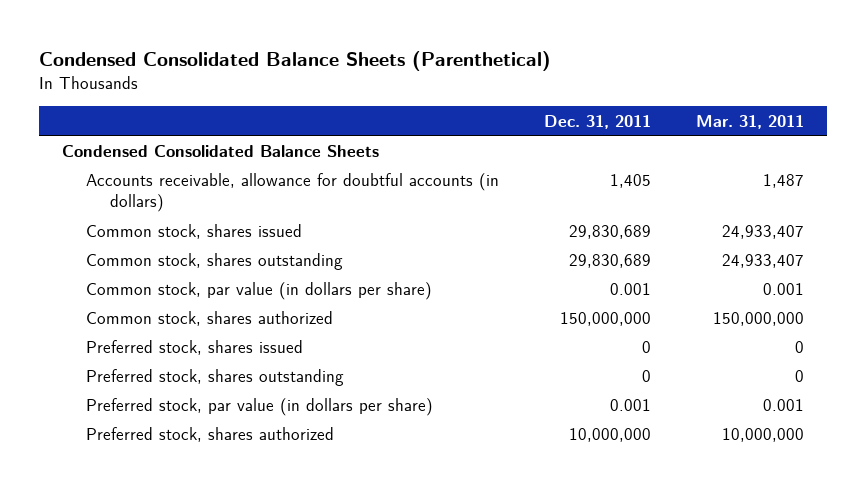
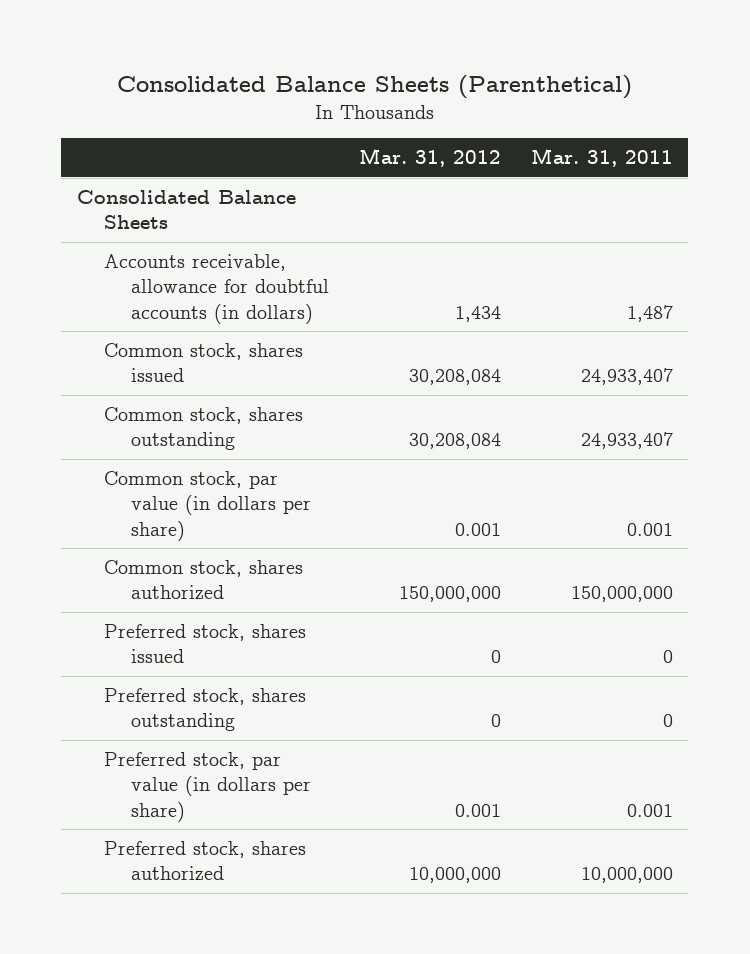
- Condensed Consolidated Balance Sheets (Parenthetical)
+ Consolidated Balance Sheets (Parenthetical)
- | Dec. 31, 2011 | Mar. 31, 2011
+ | Mar. 31, 2012 | Mar. 31, 2011
- Condensed Consolidated Balance Sheets
+ Consolidated Balance Sheets

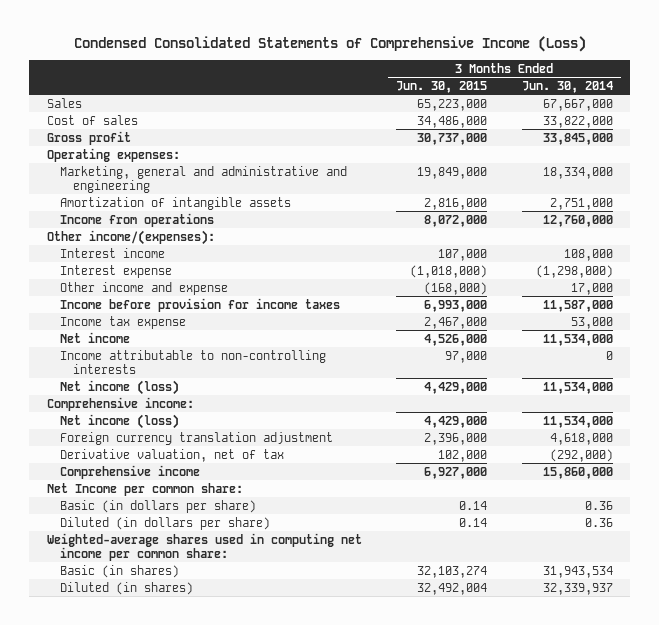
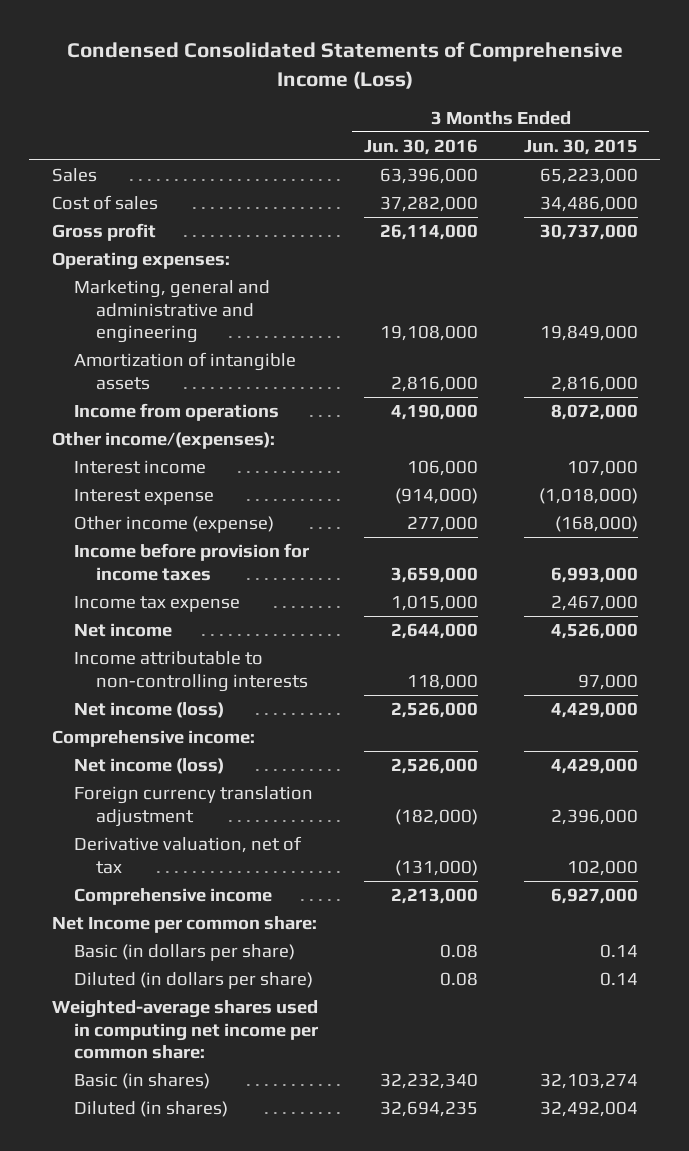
- | 3 Months Ended Jun. 30, 2015 | 3 Months Ended Jun. 30, 2014
+ | 3 Months Ended Jun. 30, 2016 | 3 Months Ended Jun. 30, 2015
- Other income and expense | (168,000) | 17,000
+ Other income (expense) | 277,000 | (168,000)

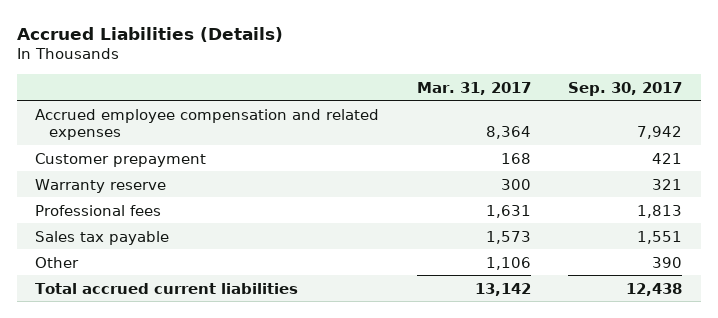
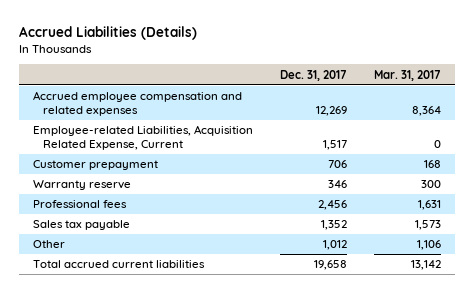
- | Mar. 31, 2017 | Sep. 30, 2017
+ | Dec. 31, 2017 | Mar. 31, 2017
+ Employee-related Liabilities, Acquisition Related Expense, Current | 1,517 | 0

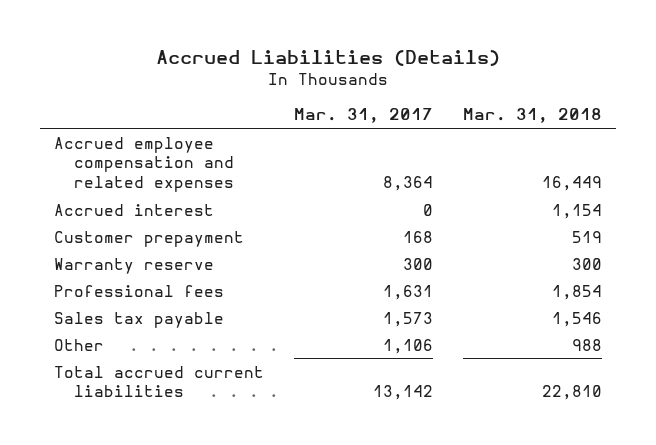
- | Dec. 31, 2017 | Mar. 31, 2017
+ | Mar. 31, 2017 | Mar. 31, 2018
- Employee-related Liabilities, Acquisition Related Expense, Current | 1,517 | 0
+ Accrued interest | 0 | 1,154

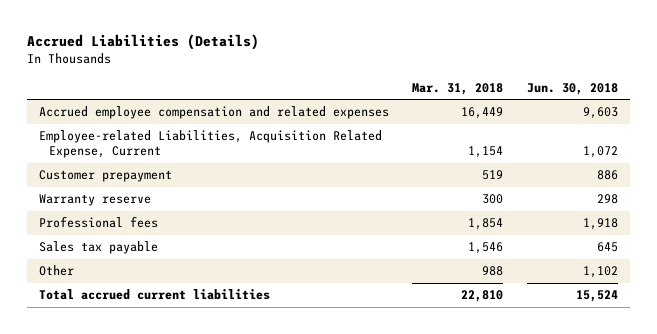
- | Mar. 31, 2017 | Mar. 31, 2018
+ | Mar. 31, 2018 | Jun. 30, 2018
- Accrued interest | 0 | 1,154
+ Employee-related Liabilities, Acquisition Related Expense, Current | 1,154 | 1,072

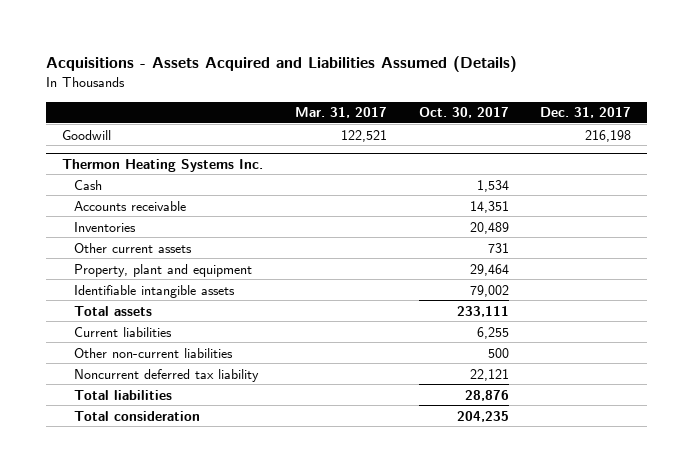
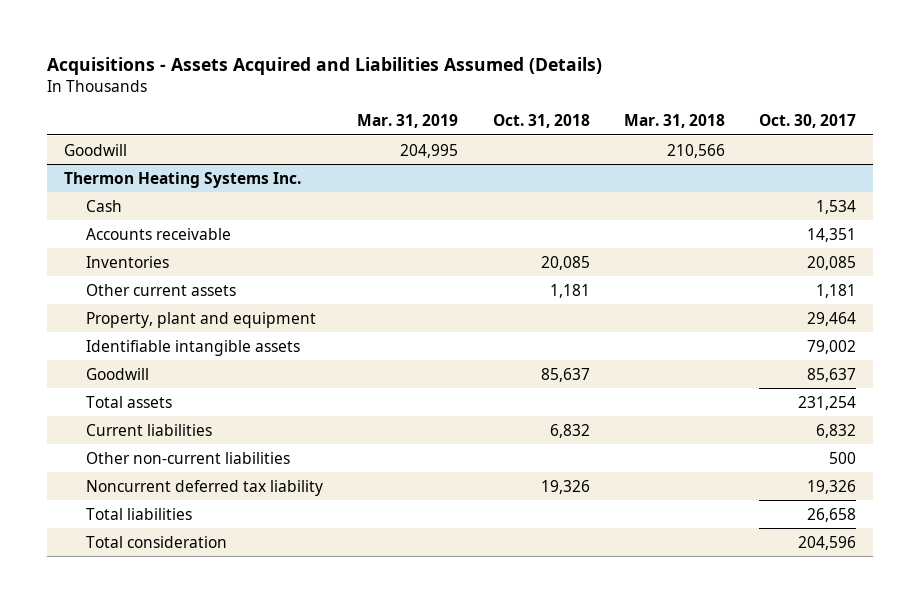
- | Mar. 31, 2017 | Oct. 30, 2017 | Dec. 31, 2017
+ | Mar. 31, 2019 | Oct. 31, 2018 | Mar. 31, 2018 | Oct. 30, 2017
@ Thermon Heating Systems Inc.
- Inventories | | 20,489 |
- Other current assets | | 731 |
+ Inventories | | 20,085 | | 20,085
+ Other current assets | | 1,181 | | 1,181
- Total assets | | 233,111 |
- Current liabilities | | 6,255 |
+ Goodwill | | 85,637 | | 85,637
+ Total assets | | | | 231,254
+ Current liabilities | | 6,832 | | 6,832
- Noncurrent deferred tax liability | | 22,121 |
- Total liabilities | | 28,876 |
- Total consideration | | 204,235 |
+ Noncurrent deferred tax liability | | 19,326 | | 19,326
+ Total liabilities | | | | 26,658
+ Total consideration | | | | 204,596

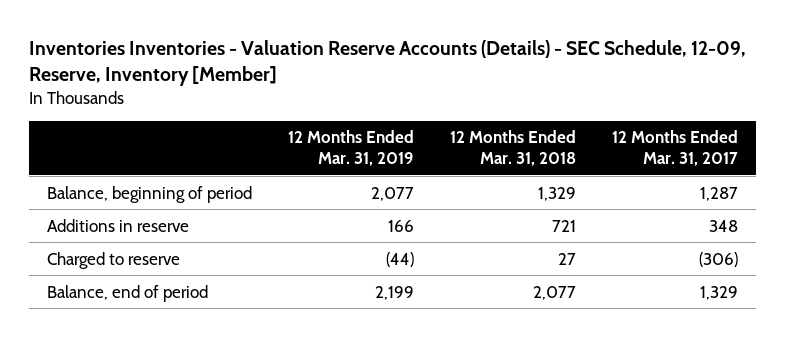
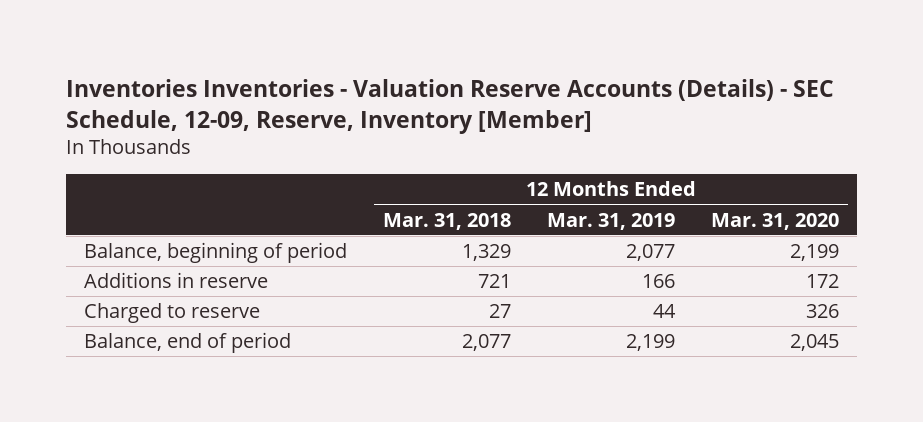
- | 12 Months Ended Mar. 31, 2019 | 12 Months Ended Mar. 31, 2018 | 12 Months Ended Mar. 31, 2017
+ | 12 Months Ended Mar. 31, 2018 | 12 Months Ended Mar. 31, 2019 | 12 Months Ended Mar. 31, 2020
- Charged to reserve | (44) | 27 | (306)
+ Charged to reserve | 27 | 44 | 326

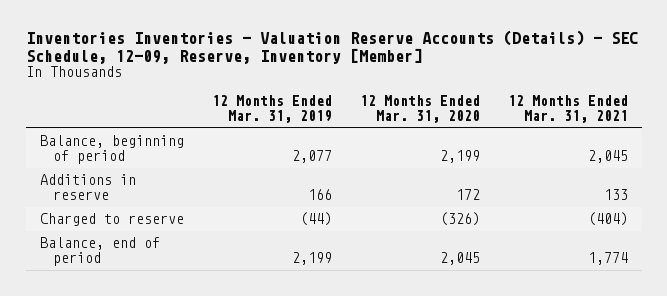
- | 12 Months Ended Mar. 31, 2018 | 12 Months Ended Mar. 31, 2019 | 12 Months Ended Mar. 31, 2020
+ | 12 Months Ended Mar. 31, 2019 | 12 Months Ended Mar. 31, 2020 | 12 Months Ended Mar. 31, 2021
- Charged to reserve | 27 | 44 | 326
+ Charged to reserve | (44) | (326) | (404)

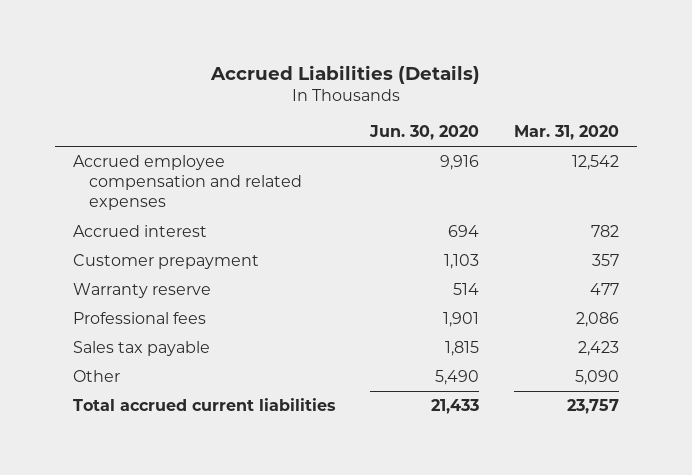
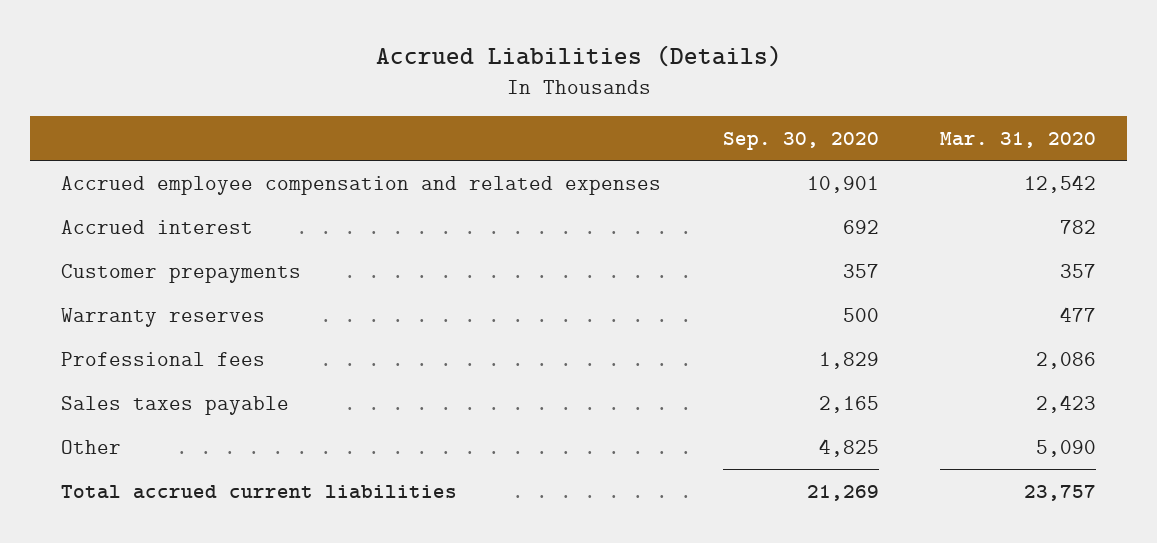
- | Jun. 30, 2020 | Mar. 31, 2020
+ | Sep. 30, 2020 | Mar. 31, 2020
- Customer prepayment | 1,103 | 357
- Warranty reserve | 514 | 477
+ Customer prepayments | 357 | 357
+ Warranty reserves | 500 | 477
- Sales tax payable | 1,815 | 2,423
+ Sales taxes payable | 2,165 | 2,423

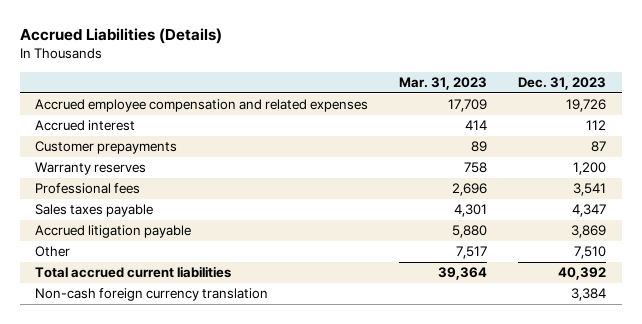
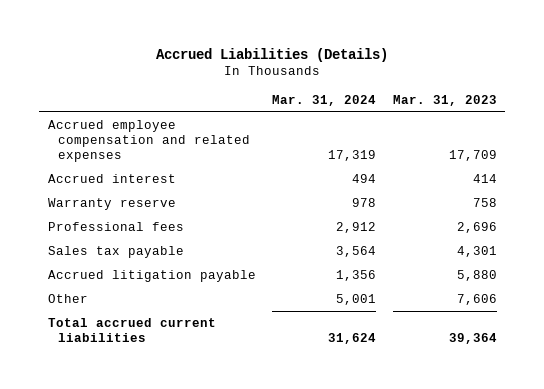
- | Mar. 31, 2023 | Dec. 31, 2023
+ | Mar. 31, 2024 | Mar. 31, 2023
- Customer prepayments | 89 | 87
- Warranty reserves | 758 | 1,200
+ Warranty reserve | 978 | 758
- Sales taxes payable | 4,301 | 4,347
+ Sales tax payable | 3,564 | 4,301
- Other | 7,517 | 7,510
+ Other | 5,001 | 7,606
- Non-cash foreign currency translation | | 3,384

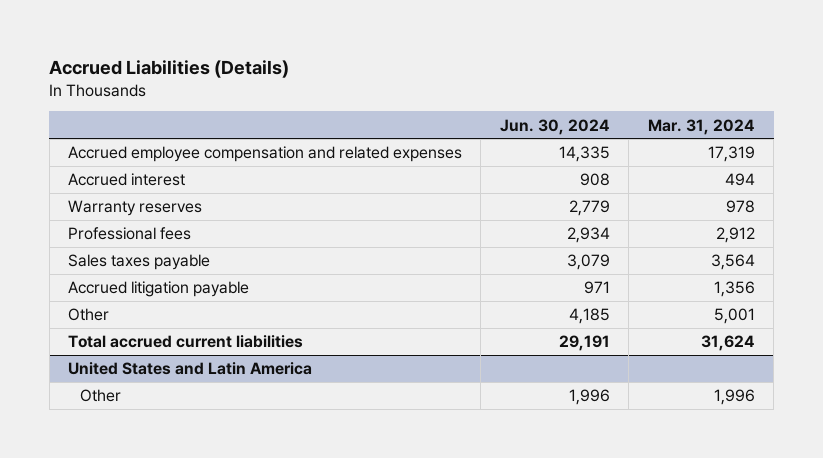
- | Mar. 31, 2024 | Mar. 31, 2023
+ | Jun. 30, 2024 | Mar. 31, 2024
- Warranty reserve | 978 | 758
+ Warranty reserves | 2,779 | 978
- Sales tax payable | 3,564 | 4,301
+ Sales taxes payable | 3,079 | 3,564
+ United States and Latin America
+ Other | 1,996 | 1,996

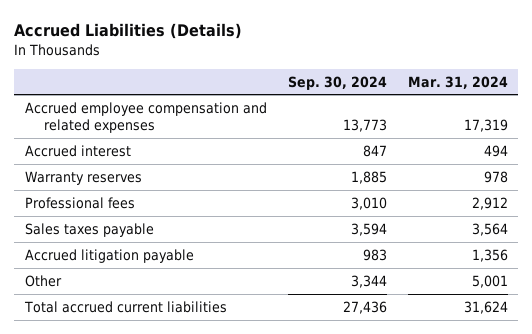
- | Jun. 30, 2024 | Mar. 31, 2024
+ | Sep. 30, 2024 | Mar. 31, 2024
- United States and Latin America
- Other | 1,996 | 1,996

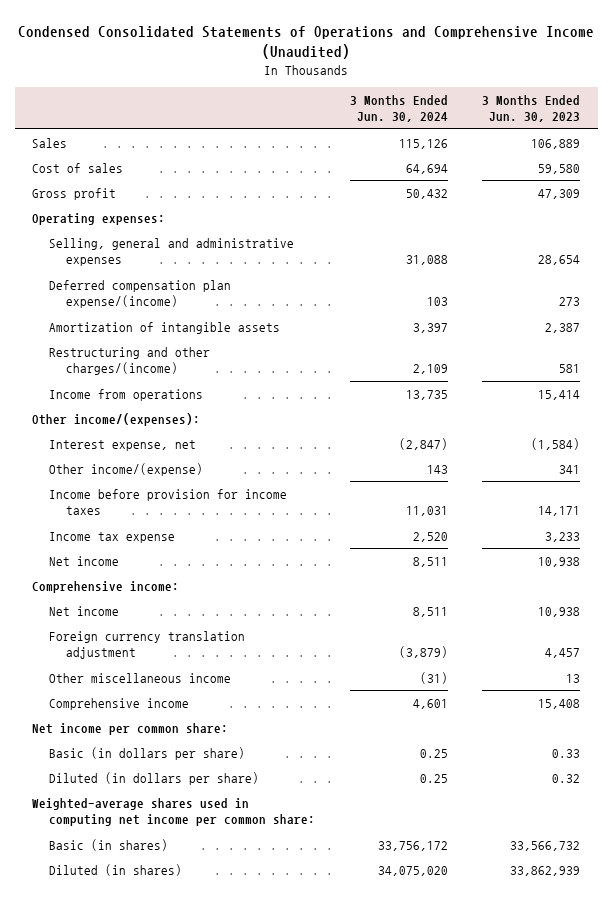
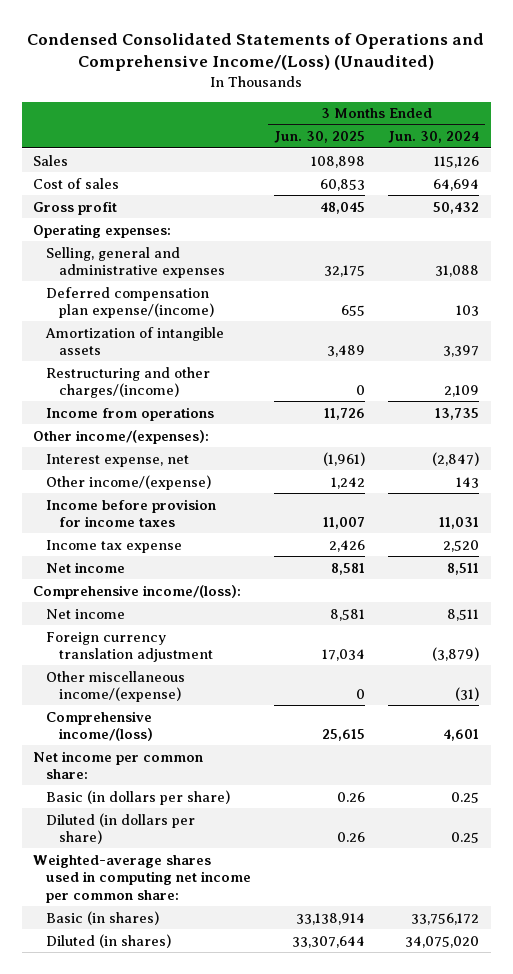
- Condensed Consolidated Statements of Operations and Comprehensive Income (Unaudited)
+ Condensed Consolidated Statements of Operations and Comprehensive Income/(Loss) (Unaudited)
- | 3 Months Ended Jun. 30, 2024 | 3 Months Ended Jun. 30, 2023
+ | 3 Months Ended Jun. 30, 2025 | 3 Months Ended Jun. 30, 2024
- Comprehensive income:
+ Comprehensive income/(loss):
- Other miscellaneous income | (31) | 13
- Comprehensive income | 4,601 | 15,408
+ Other miscellaneous income/(expense) | 0 | (31)
+ Comprehensive income/(loss) | 25,615 | 4,601

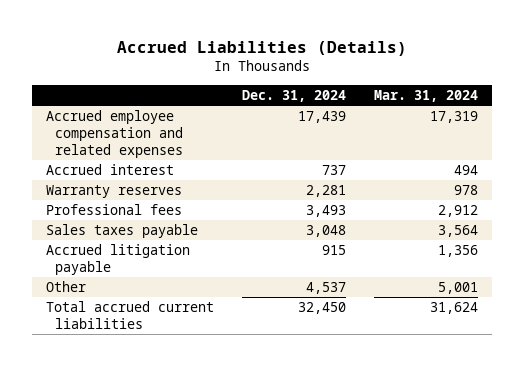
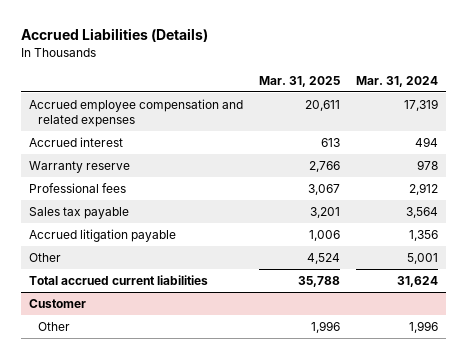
- | Dec. 31, 2024 | Mar. 31, 2024
+ | Mar. 31, 2025 | Mar. 31, 2024
- Warranty reserves | 2,281 | 978
+ Warranty reserve | 2,766 | 978
- Sales taxes payable | 3,048 | 3,564
+ Sales tax payable | 3,201 | 3,564
+ Customer
+ Other | 1,996 | 1,996

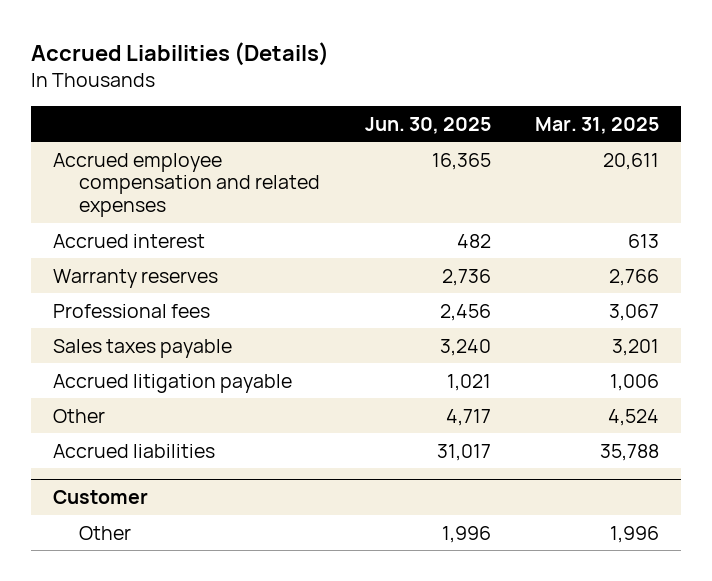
- | Mar. 31, 2025 | Mar. 31, 2024
+ | Jun. 30, 2025 | Mar. 31, 2025
- Warranty reserve | 2,766 | 978
+ Warranty reserves | 2,736 | 2,766
- Sales tax payable | 3,201 | 3,564
+ Sales taxes payable | 3,240 | 3,201
- Total accrued current liabilities | 35,788 | 31,624
+ Accrued liabilities | 31,017 | 35,788

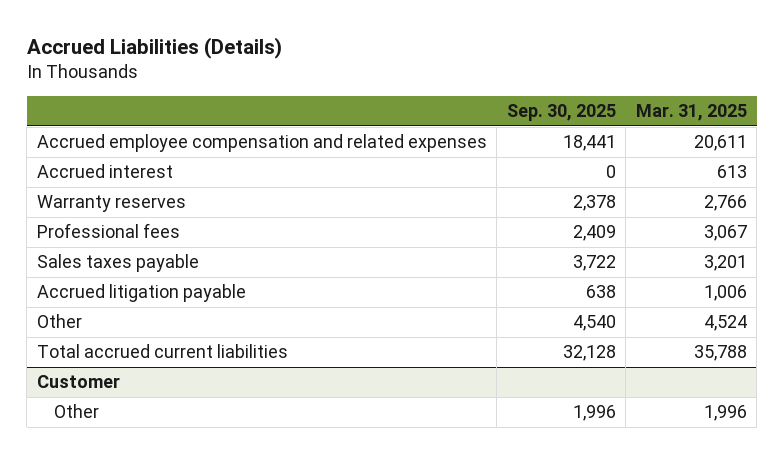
- | Jun. 30, 2025 | Mar. 31, 2025
+ | Sep. 30, 2025 | Mar. 31, 2025
- Accrued liabilities | 31,017 | 35,788
+ Total accrued current liabilities | 32,128 | 35,788

